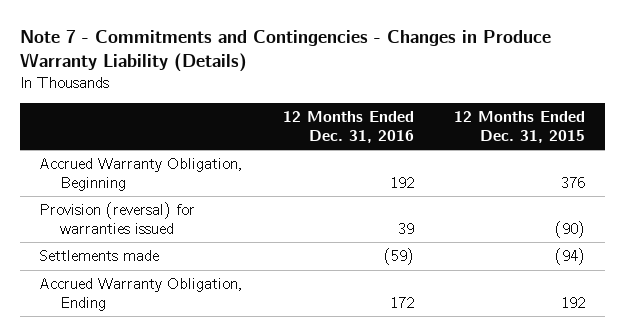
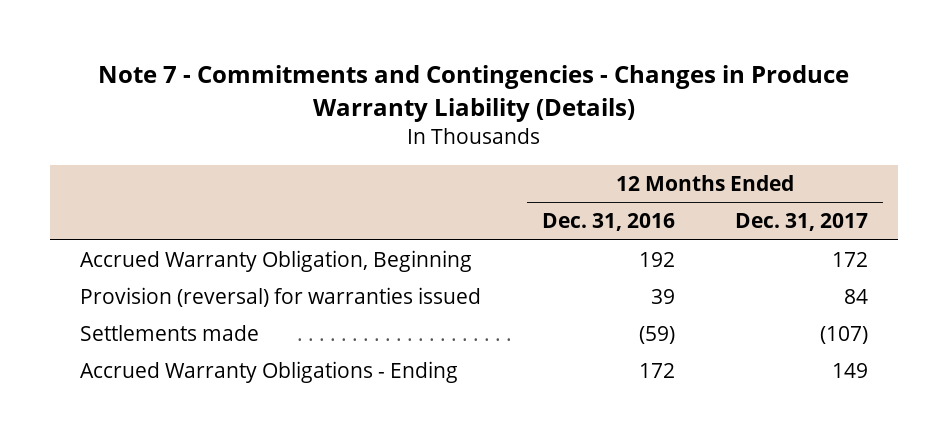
- | 12 Months Ended Dec. 31, 2016 | 12 Months Ended Dec. 31, 2015
+ | 12 Months Ended Dec. 31, 2016 | 12 Months Ended Dec. 31, 2017
- Accrued Warranty Obligation, Ending | 172 | 192
+ Accrued Warranty Obligations - Ending | 172 | 149

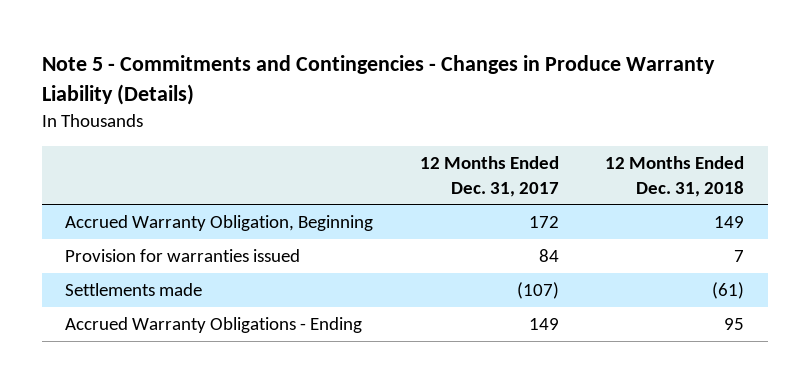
- Note 7 - Commitments and Contingencies - Changes in Produce Warranty Liability (Details)
+ Note 5 - Commitments and Contingencies - Changes in Produce Warranty Liability (Details)
- | 12 Months Ended Dec. 31, 2016 | 12 Months Ended Dec. 31, 2017
+ | 12 Months Ended Dec. 31, 2017 | 12 Months Ended Dec. 31, 2018
- Provision (reversal) for warranties issued | 39 | 84
+ Provision for warranties issued | 84 | 7

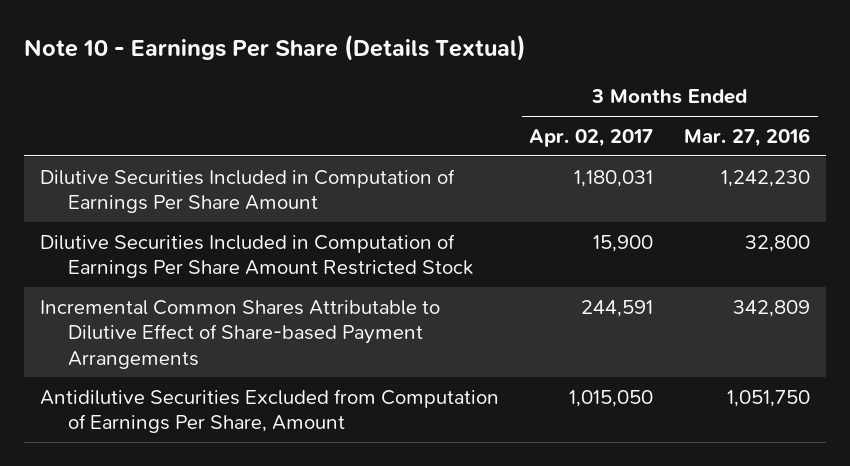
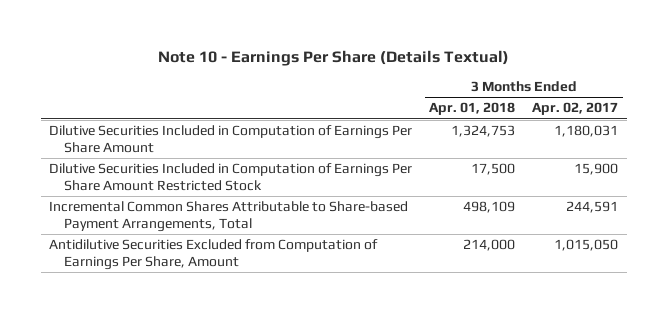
- | 3 Months Ended Apr. 02, 2017 | 3 Months Ended Mar. 27, 2016
+ | 3 Months Ended Apr. 01, 2018 | 3 Months Ended Apr. 02, 2017
- Incremental Common Shares Attributable to Dilutive Effect of Share-based Payment Arrangements | 244,591 | 342,809
+ Incremental Common Shares Attributable to Share-based Payment Arrangements, Total | 498,109 | 244,591

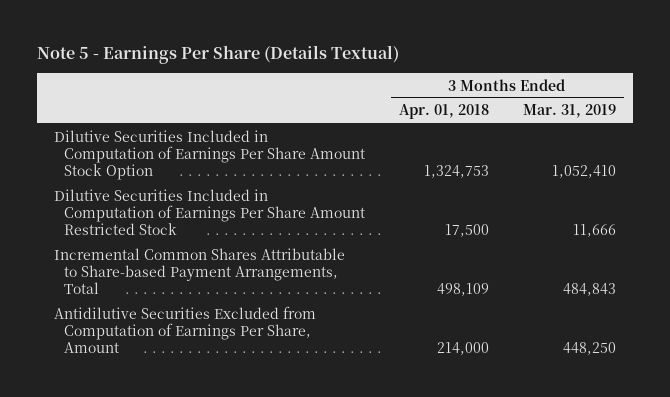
- Note 10 - Earnings Per Share (Details Textual)
+ Note 5 - Earnings Per Share (Details Textual)
- | 3 Months Ended Apr. 01, 2018 | 3 Months Ended Apr. 02, 2017
+ | 3 Months Ended Apr. 01, 2018 | 3 Months Ended Mar. 31, 2019
- Dilutive Securities Included in Computation of Earnings Per Share Amount | 1,324,753 | 1,180,031
+ Dilutive Securities Included in Computation of Earnings Per Share Amount Stock Option | 1,324,753 | 1,052,410

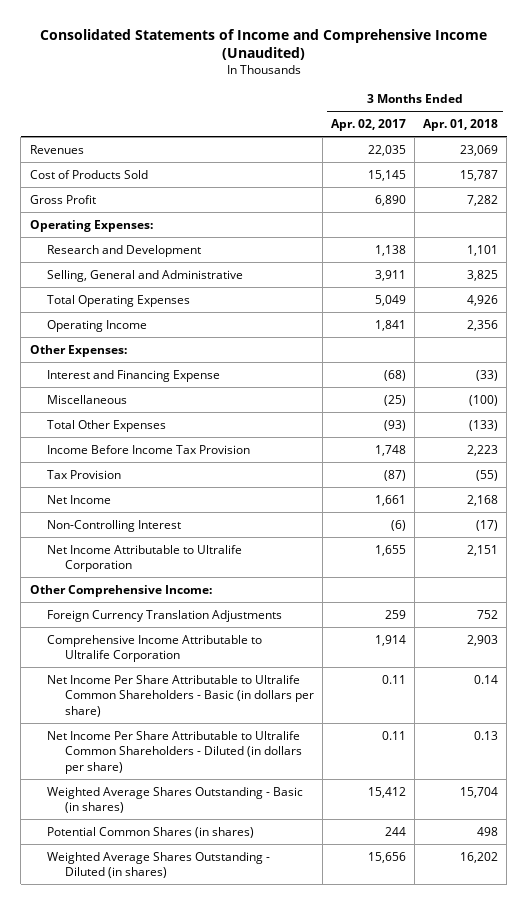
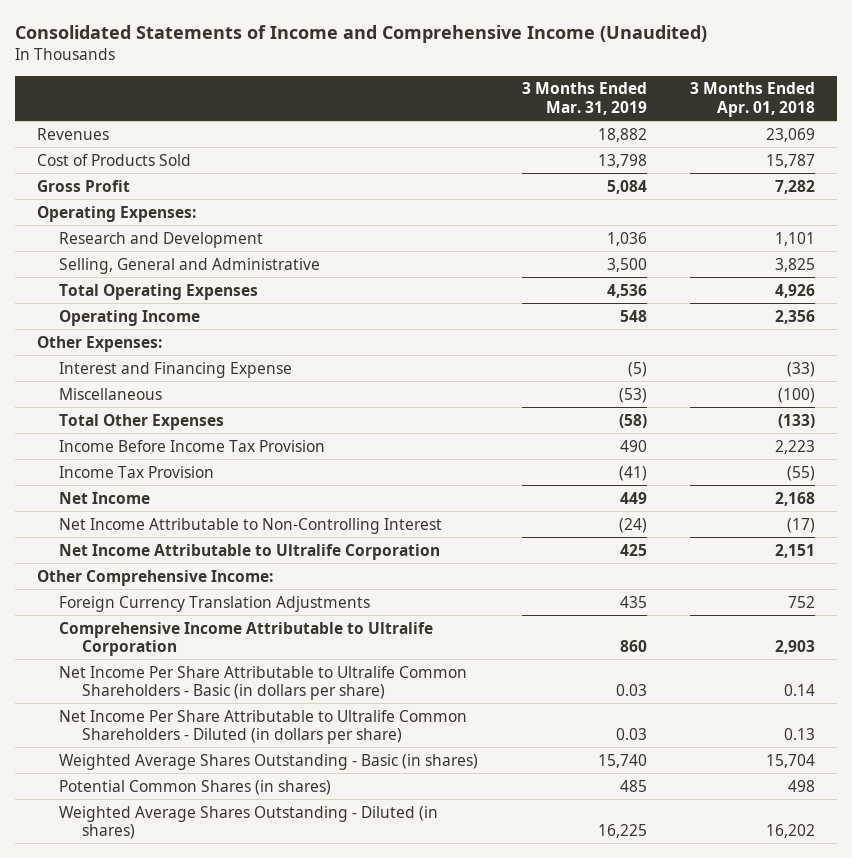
- | 3 Months Ended Apr. 02, 2017 | 3 Months Ended Apr. 01, 2018
+ | 3 Months Ended Mar. 31, 2019 | 3 Months Ended Apr. 01, 2018
- Tax Provision | (87) | (55)
+ Income Tax Provision | (41) | (55)
- Non-Controlling Interest | (6) | (17)
+ Net Income Attributable to Non-Controlling Interest | (24) | (17)

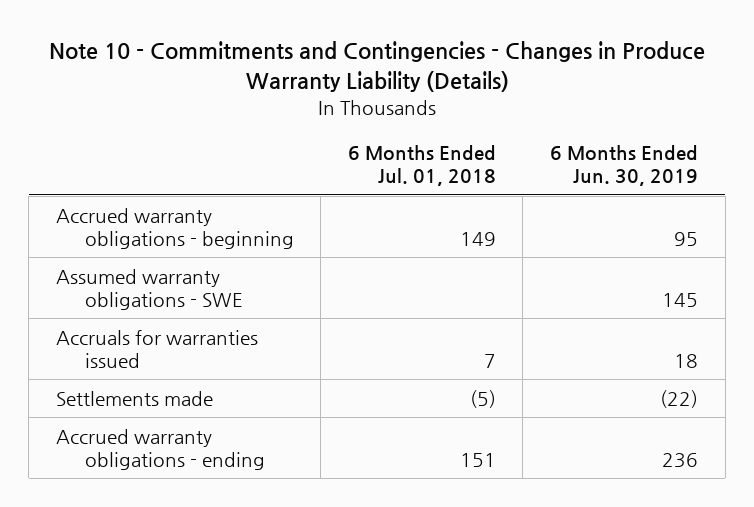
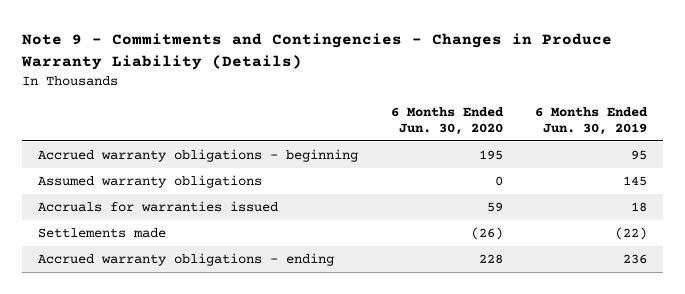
- Note 10 - Commitments and Contingencies - Changes in Produce Warranty Liability (Details)
+ Note 9 - Commitments and Contingencies - Changes in Produce Warranty Liability (Details)
- | 6 Months Ended Jul. 01, 2018 | 6 Months Ended Jun. 30, 2019
+ | 6 Months Ended Jun. 30, 2020 | 6 Months Ended Jun. 30, 2019
- Assumed warranty obligations - SWE | | 145
+ Assumed warranty obligations | 0 | 145

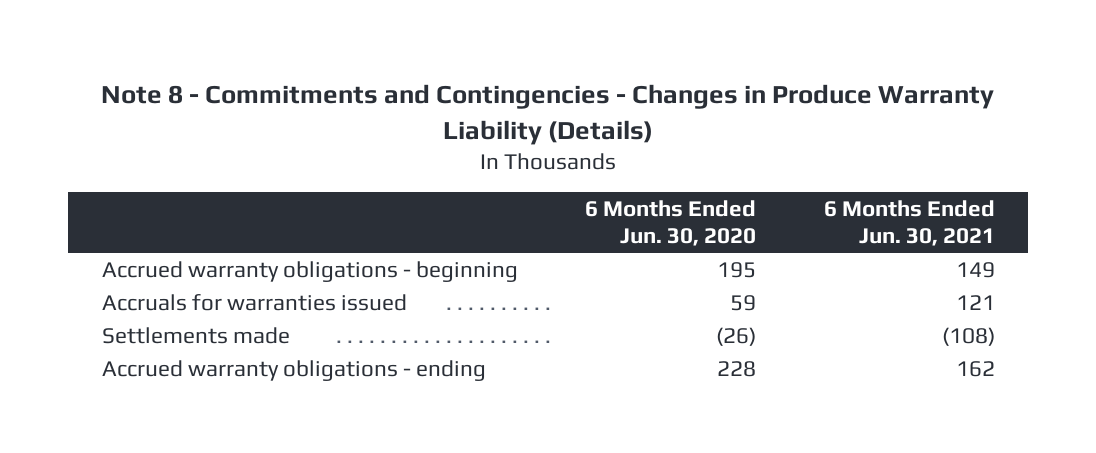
- Note 9 - Commitments and Contingencies - Changes in Produce Warranty Liability (Details)
+ Note 8 - Commitments and Contingencies - Changes in Produce Warranty Liability (Details)
- | 6 Months Ended Jun. 30, 2020 | 6 Months Ended Jun. 30, 2019
+ | 6 Months Ended Jun. 30, 2020 | 6 Months Ended Jun. 30, 2021
- Assumed warranty obligations | 0 | 145

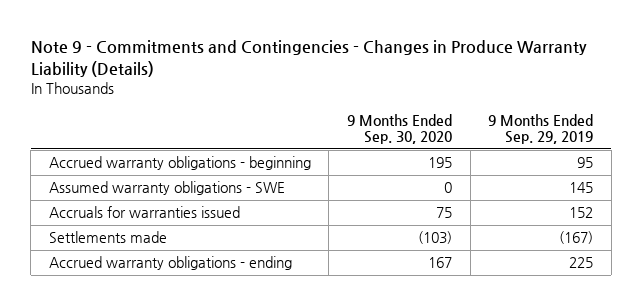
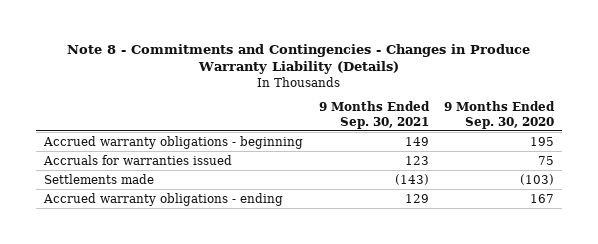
- Note 9 - Commitments and Contingencies - Changes in Produce Warranty Liability (Details)
+ Note 8 - Commitments and Contingencies - Changes in Produce Warranty Liability (Details)
- | 9 Months Ended Sep. 30, 2020 | 9 Months Ended Sep. 29, 2019
+ | 9 Months Ended Sep. 30, 2021 | 9 Months Ended Sep. 30, 2020
- Assumed warranty obligations - SWE | 0 | 145

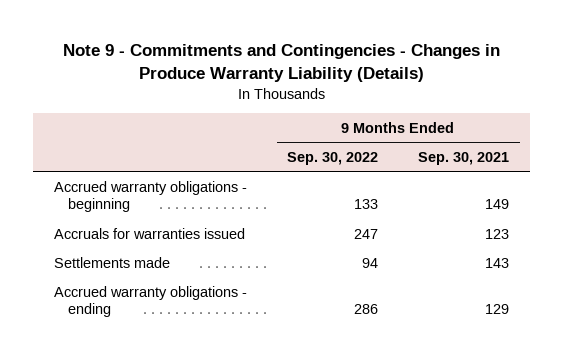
- Note 8 - Commitments and Contingencies - Changes in Produce Warranty Liability (Details)
+ Note 9 - Commitments and Contingencies - Changes in Produce Warranty Liability (Details)
- | 9 Months Ended Sep. 30, 2021 | 9 Months Ended Sep. 30, 2020
+ | 9 Months Ended Sep. 30, 2022 | 9 Months Ended Sep. 30, 2021
- Settlements made | (143) | (103)
+ Settlements made | 94 | 143

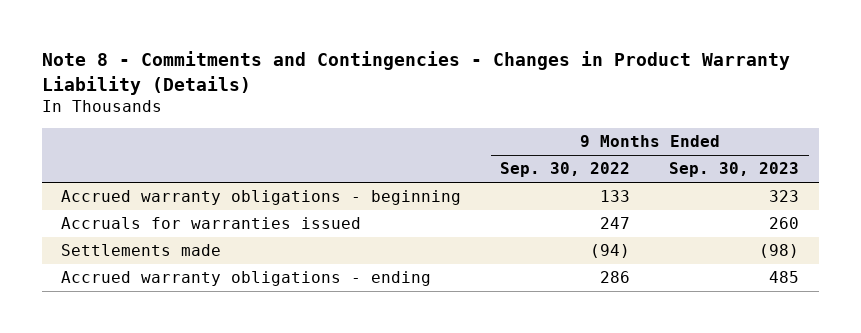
- Note 9 - Commitments and Contingencies - Changes in Produce Warranty Liability (Details)
+ Note 8 - Commitments and Contingencies - Changes in Product Warranty Liability (Details)
- | 9 Months Ended Sep. 30, 2022 | 9 Months Ended Sep. 30, 2021
+ | 9 Months Ended Sep. 30, 2022 | 9 Months Ended Sep. 30, 2023
- Settlements made | 94 | 143
+ Settlements made | (94) | (98)

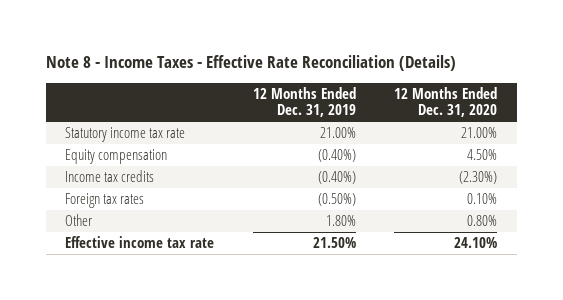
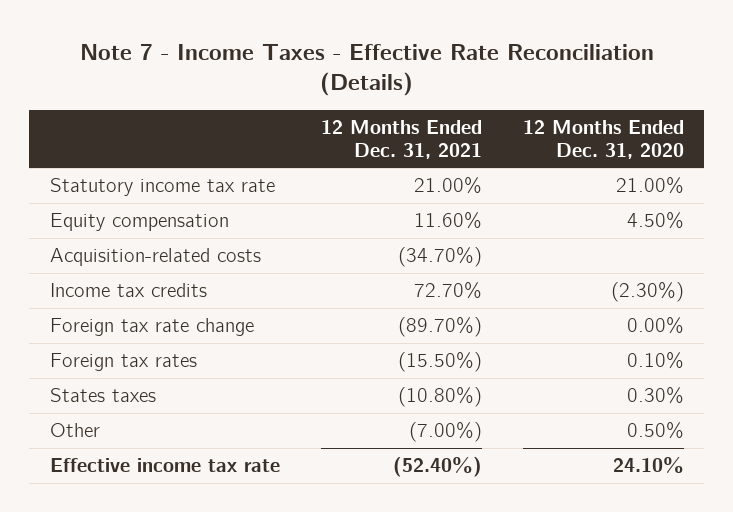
- Note 8 - Income Taxes - Effective Rate Reconciliation (Details)
+ Note 7 - Income Taxes - Effective Rate Reconciliation (Details)
- | 12 Months Ended Dec. 31, 2019 | 12 Months Ended Dec. 31, 2020
+ | 12 Months Ended Dec. 31, 2021 | 12 Months Ended Dec. 31, 2020
+ Acquisition-related costs | (34.70%) |
+ Foreign tax rate change | (89.70%) | 0.00%
- Other | 1.80% | 0.80%
+ States taxes | (10.80%) | 0.30%
+ Other | (7.00%) | 0.50%

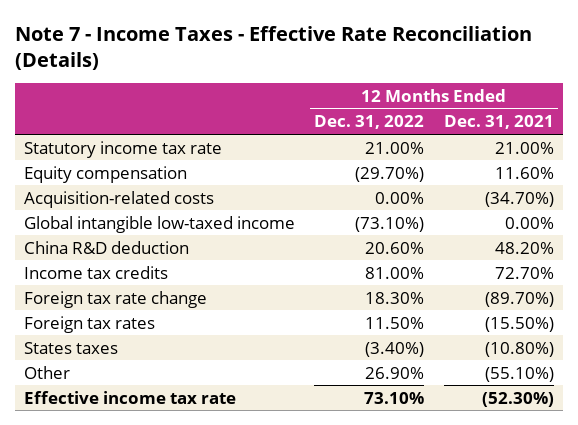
- | 12 Months Ended Dec. 31, 2021 | 12 Months Ended Dec. 31, 2020
+ | 12 Months Ended Dec. 31, 2022 | 12 Months Ended Dec. 31, 2021
+ Global intangible low-taxed income | (73.10%) | 0.00%
+ China R&D deduction | 20.60% | 48.20%
- Other | (7.00%) | 0.50%
- Effective income tax rate | (52.40%) | 24.10%
+ Other | 26.90% | (55.10%)
+ Effective income tax rate | 73.10% | (52.30%)

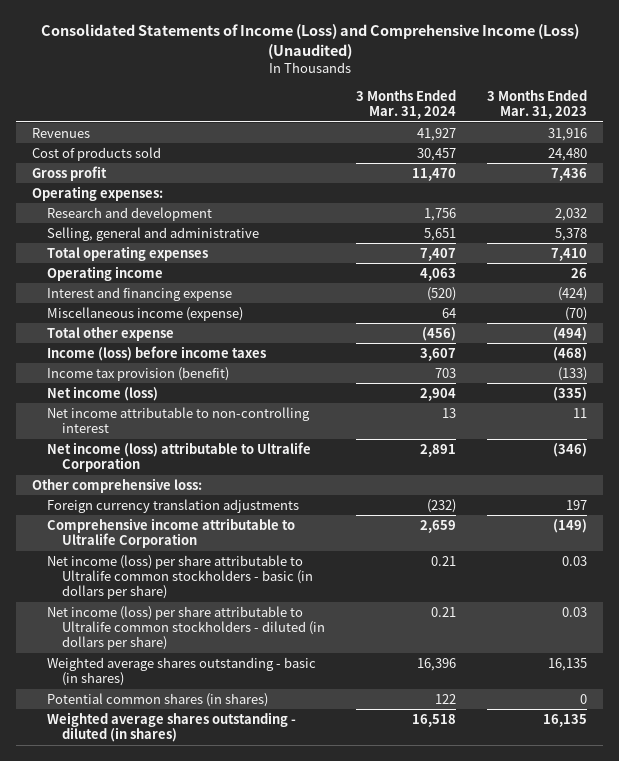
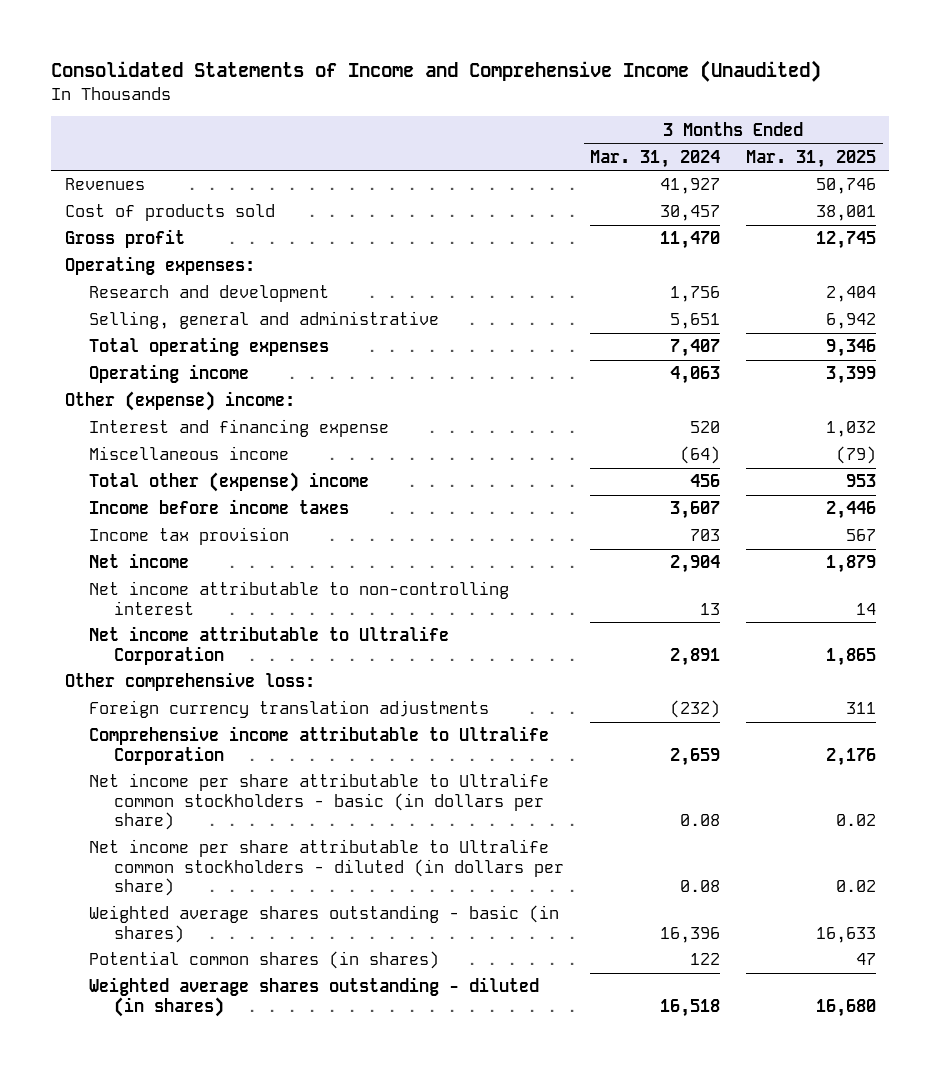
- Consolidated Statements of Income (Loss) and Comprehensive Income (Loss) (Unaudited)
+ Consolidated Statements of Income and Comprehensive Income (Unaudited)
- | 3 Months Ended Mar. 31, 2024 | 3 Months Ended Mar. 31, 2023
+ | 3 Months Ended Mar. 31, 2024 | 3 Months Ended Mar. 31, 2025
- Interest and financing expense | (520) | (424)
- Miscellaneous income (expense) | 64 | (70)
- Total other expense | (456) | (494)
- Income (loss) before income taxes | 3,607 | (468)
- Income tax provision (benefit) | 703 | (133)
- Net income (loss) | 2,904 | (335)
+ Other (expense) income:
+ Interest and financing expense | 520 | 1,032
+ Miscellaneous income | (64) | (79)
+ Total other (expense) income | 456 | 953
+ Income before income taxes | 3,607 | 2,446
+ Income tax provision | 703 | 567
+ Net income | 2,904 | 1,879
- Net income (loss) attributable to Ultralife Corporation | 2,891 | (346)
+ Net income attributable to Ultralife Corporation | 2,891 | 1,865
- Net income (loss) per share attributable to Ultralife common stockholders - basic (in dollars per share) | 0.21 | 0.03
- Net income (loss) per share attributable to Ultralife common stockholders - diluted (in dollars per share) | 0.21 | 0.03
+ Net income per share attributable to Ultralife common stockholders - basic (in dollars per share) | 0.08 | 0.02
+ Net income per share attributable to Ultralife common stockholders - diluted (in dollars per share) | 0.08 | 0.02

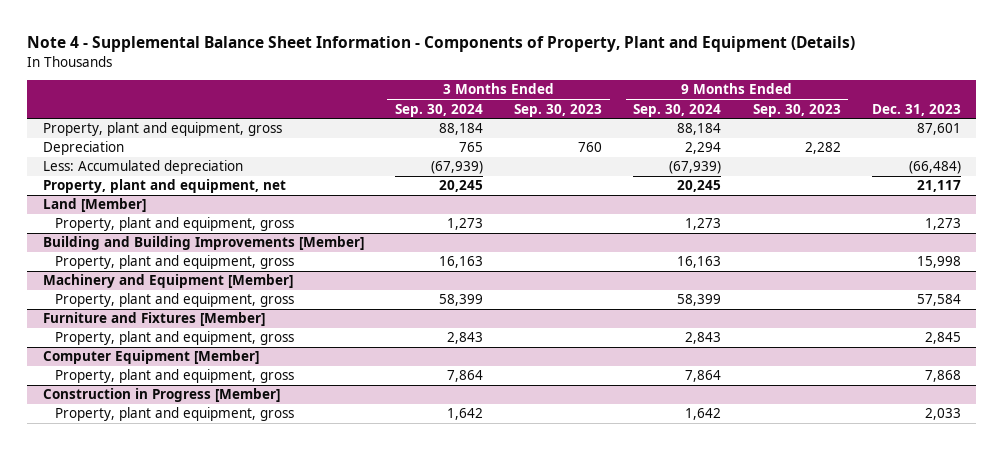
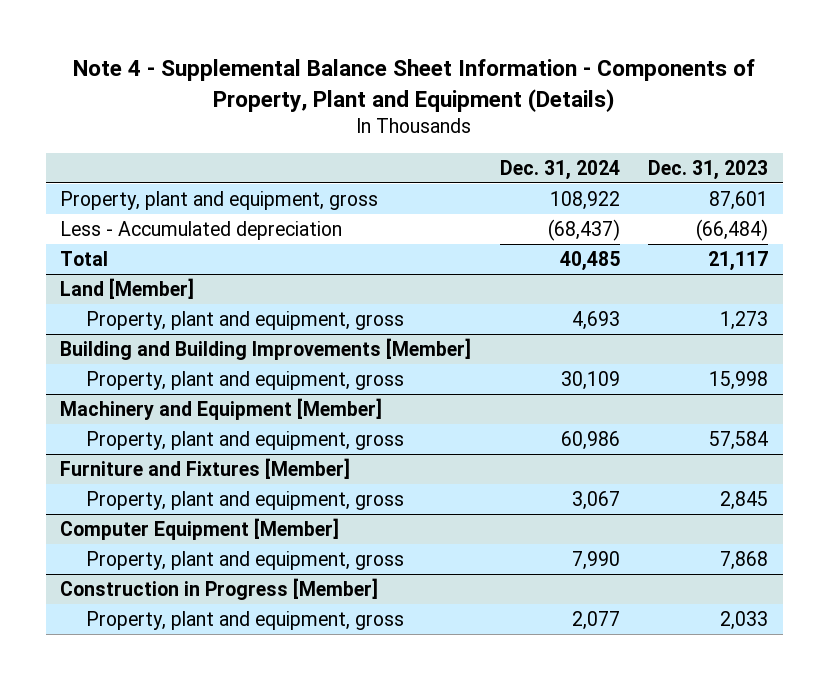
- | 3 Months Ended Sep. 30, 2024 | 3 Months Ended Sep. 30, 2023 | 9 Months Ended Sep. 30, 2024 | 9 Months Ended Sep. 30, 2023 | Dec. 31, 2023
+ | Dec. 31, 2024 | Dec. 31, 2023
- Depreciation | 765 | 760 | 2,294 | 2,282 |
- Less: Accumulated depreciation | (67,939) | | (67,939) | | (66,484)
- Property, plant and equipment, net | 20,245 | | 20,245 | | 21,117
+ Less - Accumulated depreciation | (68,437) | (66,484)
+ Total | 40,485 | 21,117

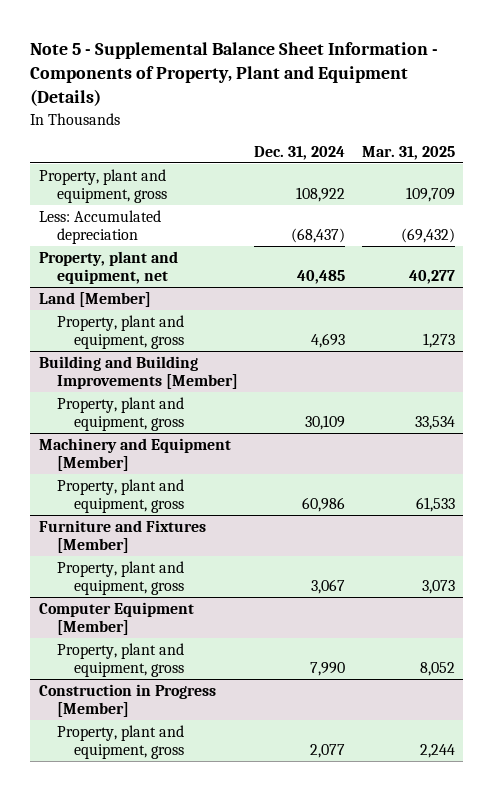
- Note 4 - Supplemental Balance Sheet Information - Components of Property, Plant and Equipment (Details)
+ Note 5 - Supplemental Balance Sheet Information - Components of Property, Plant and Equipment (Details)
- | Dec. 31, 2024 | Dec. 31, 2023
+ | Dec. 31, 2024 | Mar. 31, 2025
- Less - Accumulated depreciation | (68,437) | (66,484)
- Total | 40,485 | 21,117
+ Less: Accumulated depreciation | (68,437) | (69,432)
+ Property, plant and equipment, net | 40,485 | 40,277

